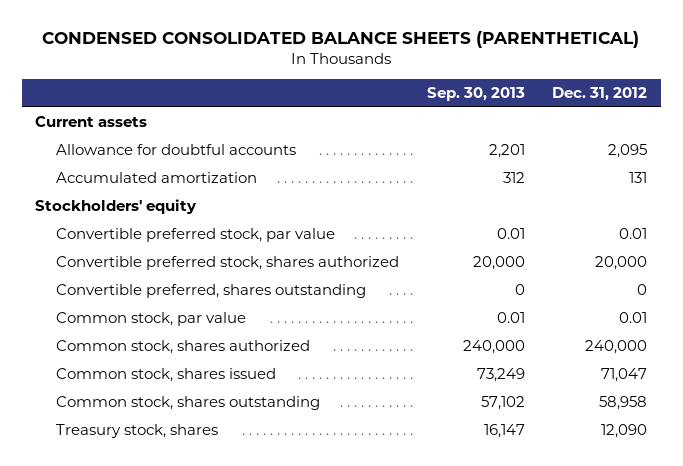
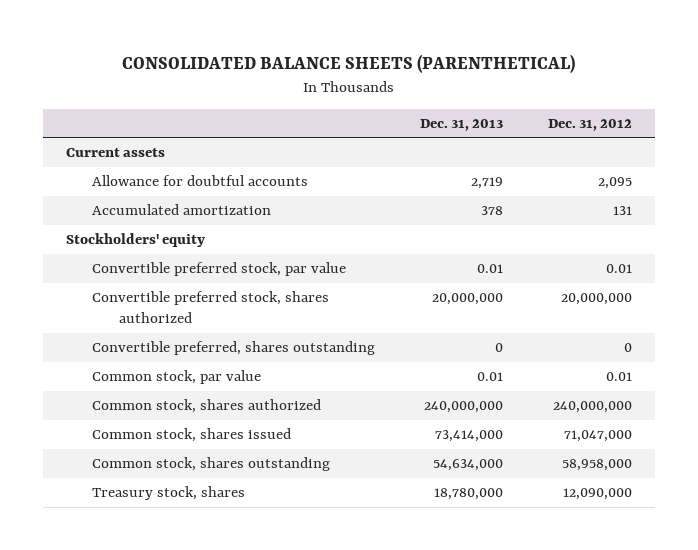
- CONDENSED CONSOLIDATED BALANCE SHEETS (PARENTHETICAL)
+ CONSOLIDATED BALANCE SHEETS (PARENTHETICAL)
- | Sep. 30, 2013 | Dec. 31, 2012
+ | Dec. 31, 2013 | Dec. 31, 2012
- Convertible preferred stock, shares authorized | 20,000 | 20,000
+ Convertible preferred stock, shares authorized | 20,000,000 | 20,000,000
- Common stock, shares authorized | 240,000 | 240,000
- Common stock, shares issued | 73,249 | 71,047
- Common stock, shares outstanding | 57,102 | 58,958
- Treasury stock, shares | 16,147 | 12,090
+ Common stock, shares authorized | 240,000,000 | 240,000,000
+ Common stock, shares issued | 73,414,000 | 71,047,000
+ Common stock, shares outstanding | 54,634,000 | 58,958,000
+ Treasury stock, shares | 18,780,000 | 12,090,000

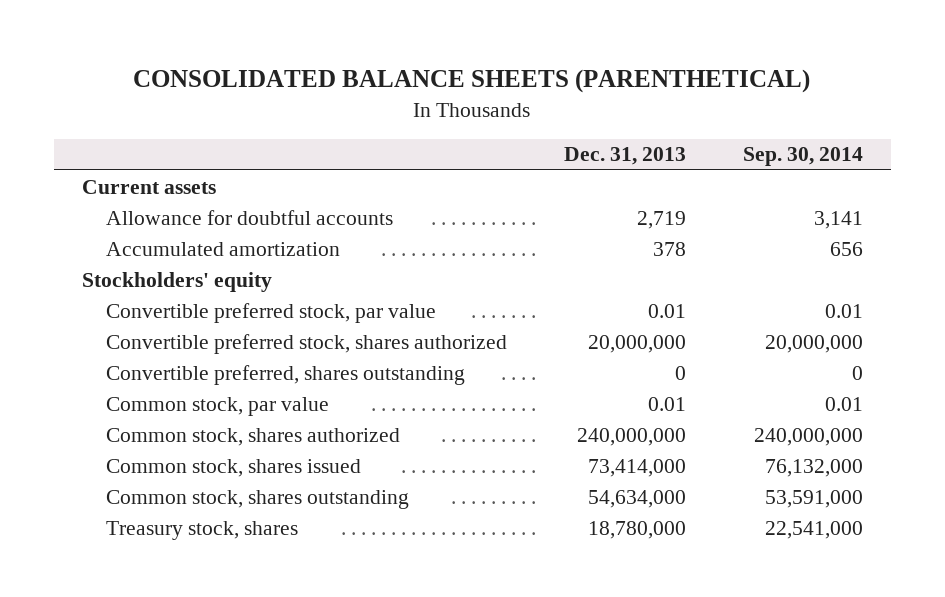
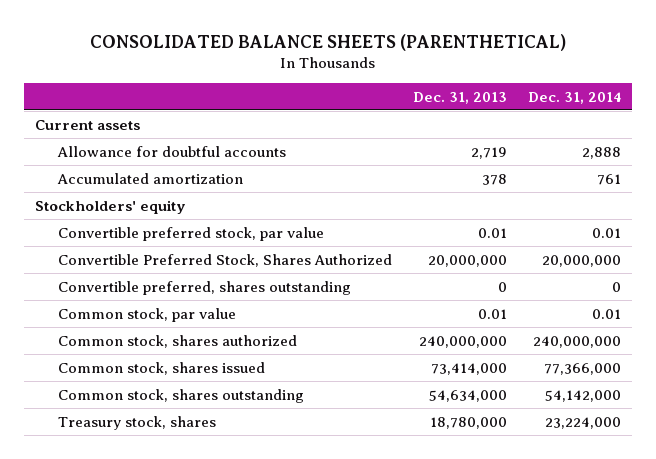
- | Dec. 31, 2013 | Sep. 30, 2014
+ | Dec. 31, 2013 | Dec. 31, 2014
- Convertible preferred stock, shares authorized | 20,000,000 | 20,000,000
+ Convertible Preferred Stock, Shares Authorized | 20,000,000 | 20,000,000

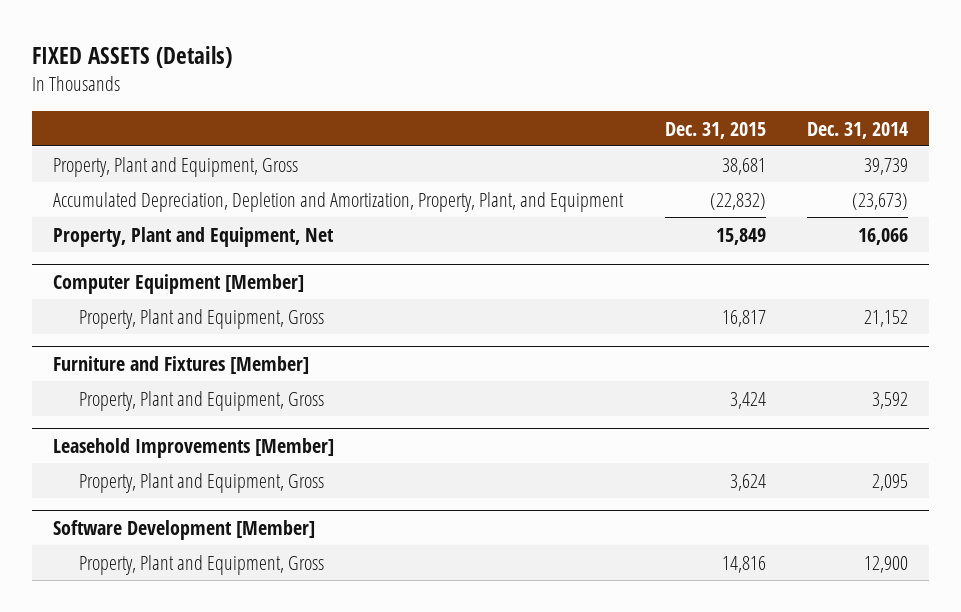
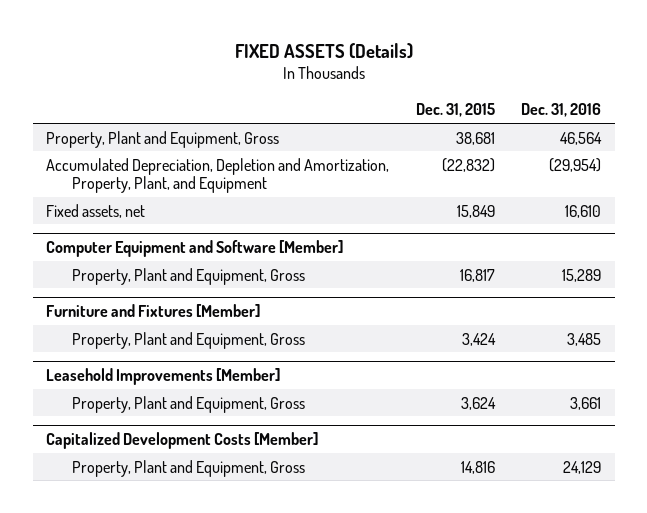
- | Dec. 31, 2015 | Dec. 31, 2014
+ | Dec. 31, 2015 | Dec. 31, 2016
- Property, Plant and Equipment, Net | 15,849 | 16,066
- Computer Equipment [Member]
+ Fixed assets, net | 15,849 | 16,610
+ Computer Equipment and Software [Member]
- Software Development [Member]
+ Capitalized Development Costs [Member]

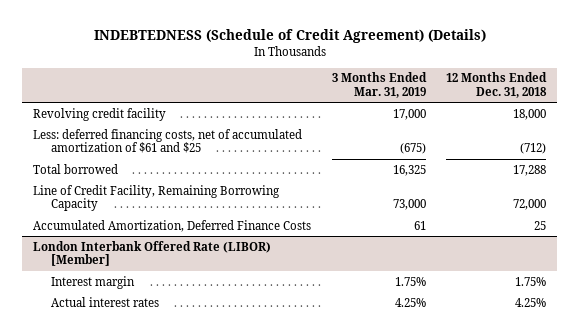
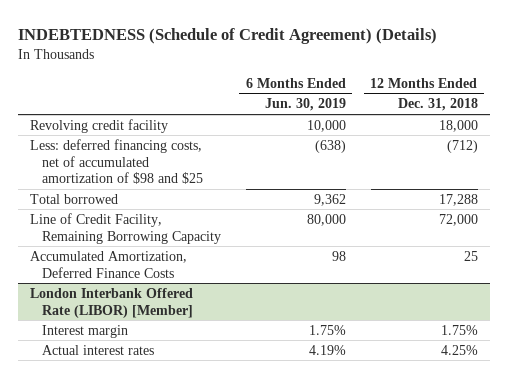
- | 3 Months Ended Mar. 31, 2019 | 12 Months Ended Dec. 31, 2018
+ | 6 Months Ended Jun. 30, 2019 | 12 Months Ended Dec. 31, 2018
- Less: deferred financing costs, net of accumulated amortization of $61 and $25 | (675) | (712)
+ Less: deferred financing costs, net of accumulated amortization of $98 and $25 | (638) | (712)

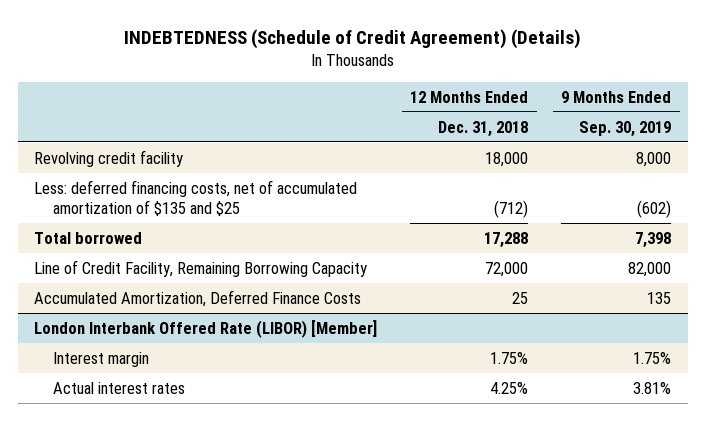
- | 6 Months Ended Jun. 30, 2019 | 12 Months Ended Dec. 31, 2018
+ | 12 Months Ended Dec. 31, 2018 | 9 Months Ended Sep. 30, 2019
- Less: deferred financing costs, net of accumulated amortization of $98 and $25 | (638) | (712)
+ Less: deferred financing costs, net of accumulated amortization of $135 and $25 | (712) | (602)

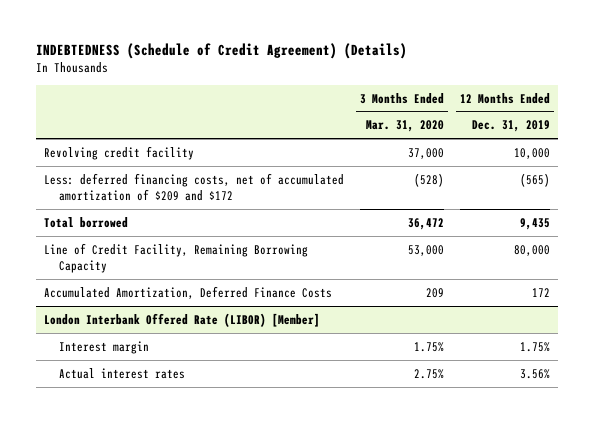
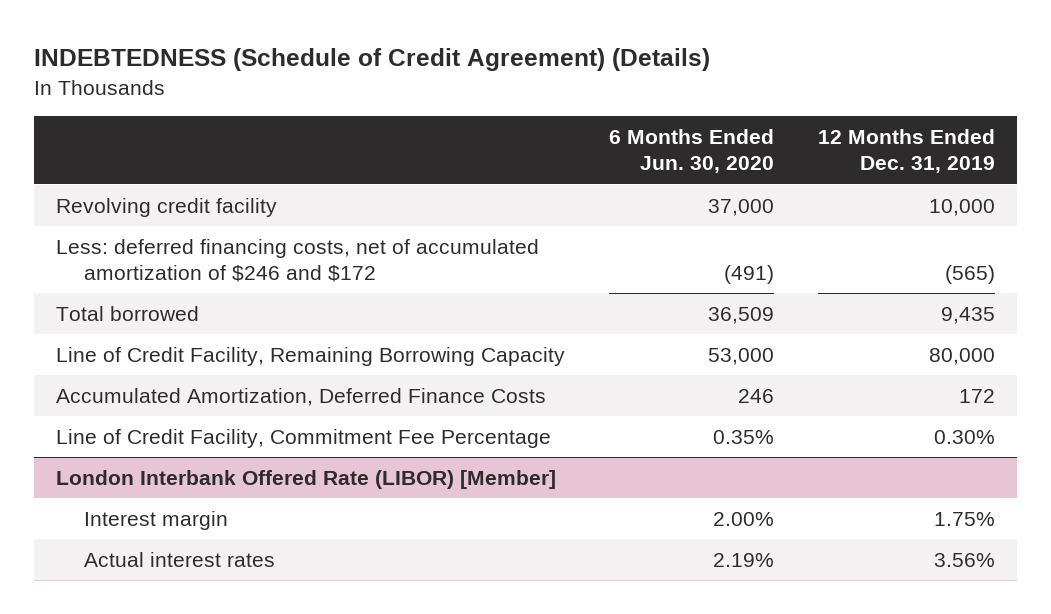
- | 3 Months Ended Mar. 31, 2020 | 12 Months Ended Dec. 31, 2019
+ | 6 Months Ended Jun. 30, 2020 | 12 Months Ended Dec. 31, 2019
- Less: deferred financing costs, net of accumulated amortization of $209 and $172 | (528) | (565)
+ Less: deferred financing costs, net of accumulated amortization of $246 and $172 | (491) | (565)
+ Line of Credit Facility, Commitment Fee Percentage | 0.35% | 0.30%

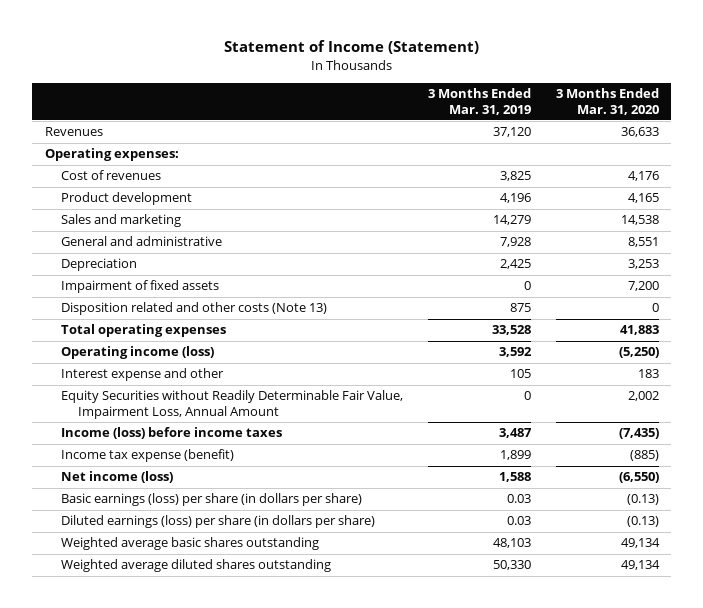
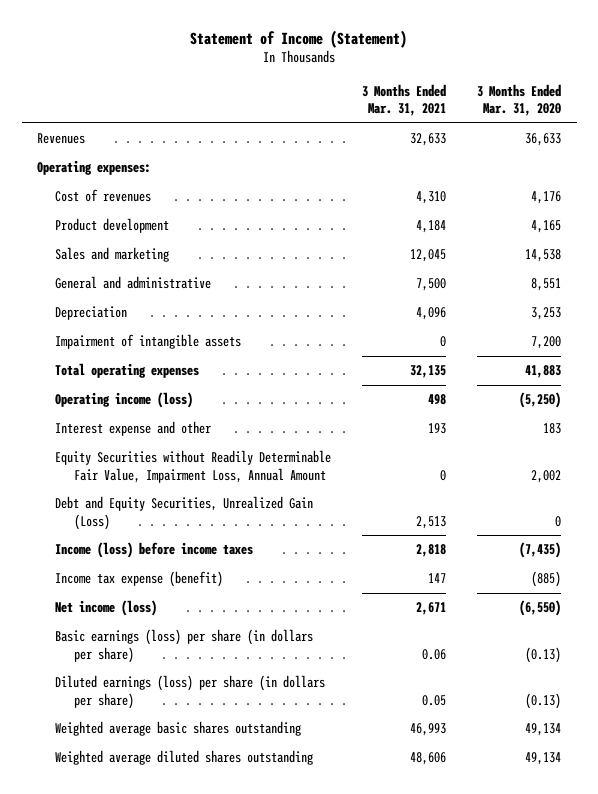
- | 3 Months Ended Mar. 31, 2019 | 3 Months Ended Mar. 31, 2020
+ | 3 Months Ended Mar. 31, 2021 | 3 Months Ended Mar. 31, 2020
- Impairment of fixed assets | 0 | 7,200
- Disposition related and other costs (Note 13) | 875 | 0
+ Impairment of intangible assets | 0 | 7,200
+ Debt and Equity Securities, Unrealized Gain (Loss) | 2,513 | 0

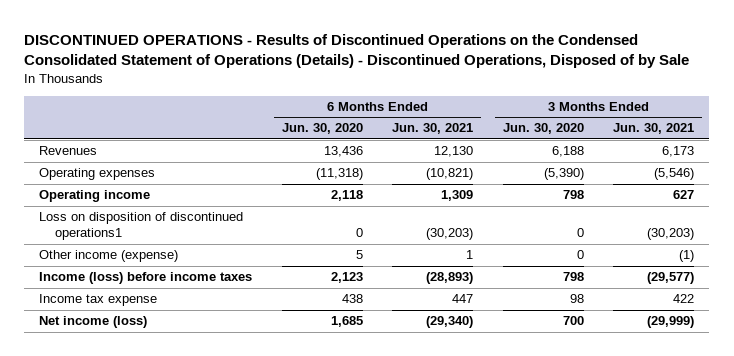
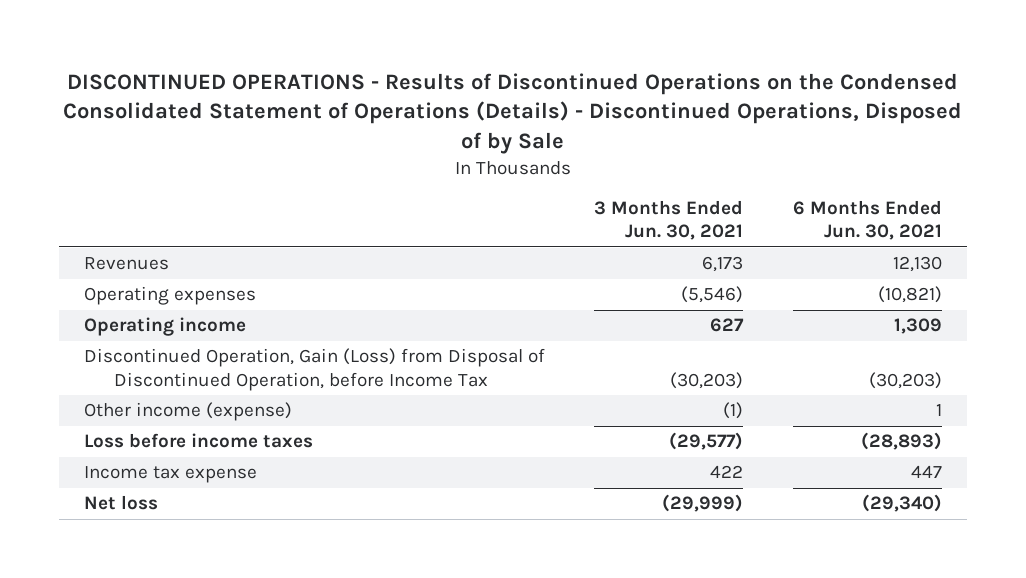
- | 6 Months Ended Jun. 30, 2020 | 6 Months Ended Jun. 30, 2021 | 3 Months Ended Jun. 30, 2020 | 3 Months Ended Jun. 30, 2021
+ | 3 Months Ended Jun. 30, 2021 | 6 Months Ended Jun. 30, 2021
- Loss on disposition of discontinued operations1 | 0 | (30,203) | 0 | (30,203)
+ Discontinued Operation, Gain (Loss) from Disposal of Discontinued Operation, before Income Tax | (30,203) | (30,203)
- Income (loss) before income taxes | 2,123 | (28,893) | 798 | (29,577)
+ Loss before income taxes | (29,577) | (28,893)
- Net income (loss) | 1,685 | (29,340) | 700 | (29,999)
+ Net loss | (29,999) | (29,340)

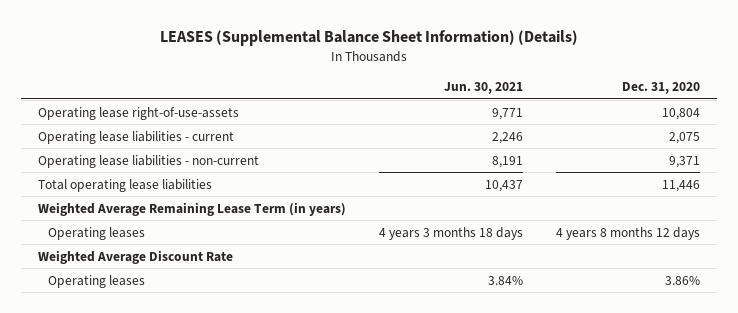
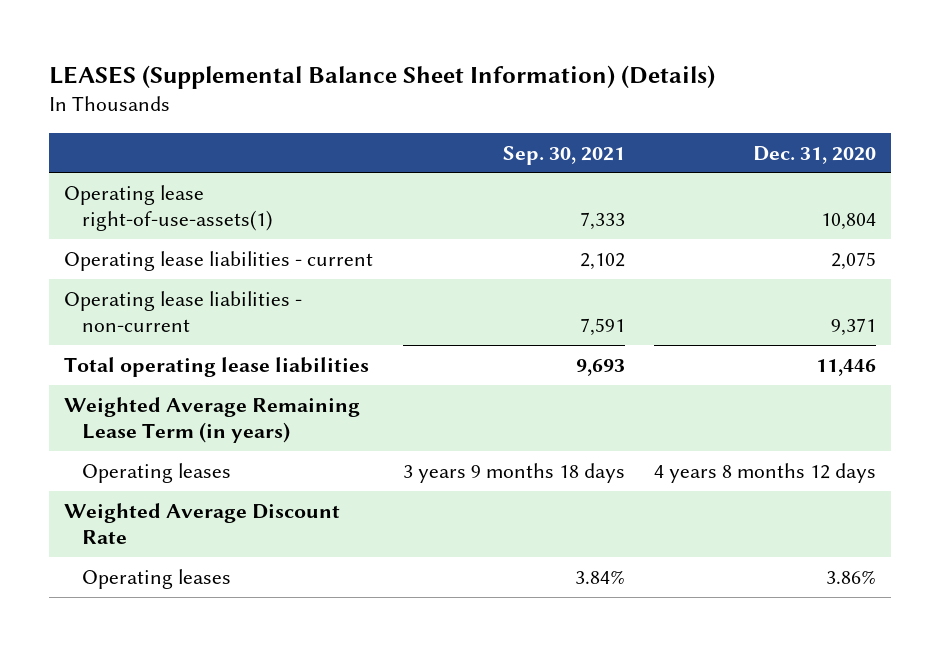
- | Jun. 30, 2021 | Dec. 31, 2020
+ | Sep. 30, 2021 | Dec. 31, 2020
- Operating lease right-of-use-assets | 9,771 | 10,804
+ Operating lease right-of-use-assets(1) | 7,333 | 10,804

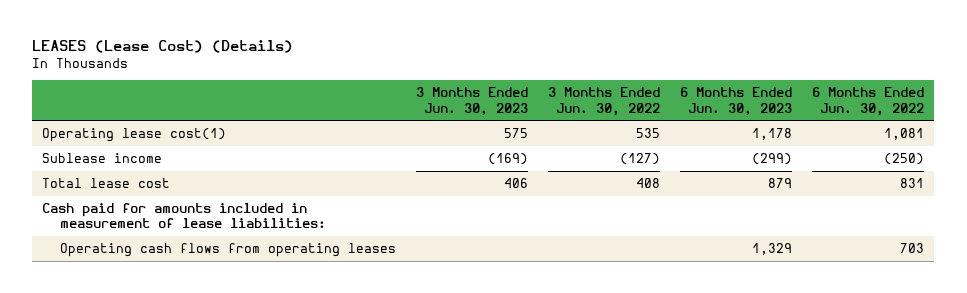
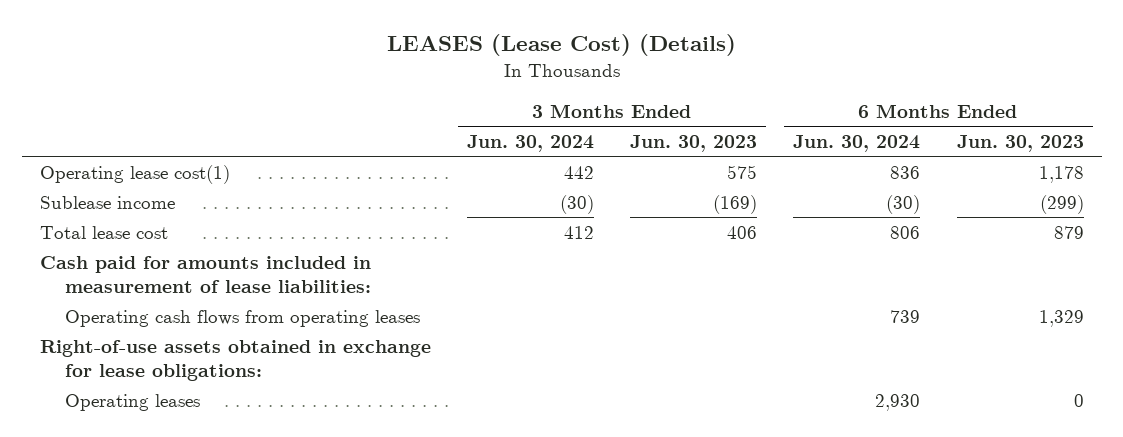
- | 3 Months Ended Jun. 30, 2023 | 3 Months Ended Jun. 30, 2022 | 6 Months Ended Jun. 30, 2023 | 6 Months Ended Jun. 30, 2022
+ | 3 Months Ended Jun. 30, 2024 | 3 Months Ended Jun. 30, 2023 | 6 Months Ended Jun. 30, 2024 | 6 Months Ended Jun. 30, 2023
+ Right-of-use assets obtained in exchange for lease obligations:
+ Operating leases | | | 2,930 | 0

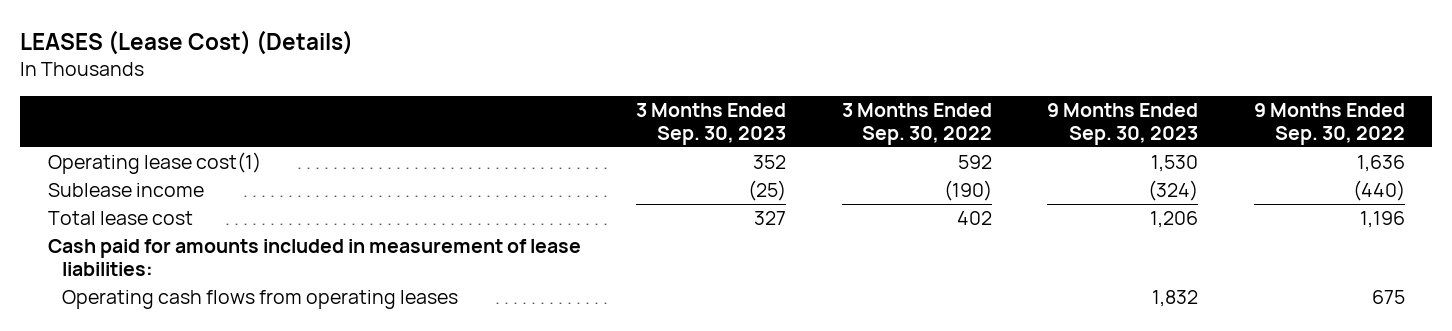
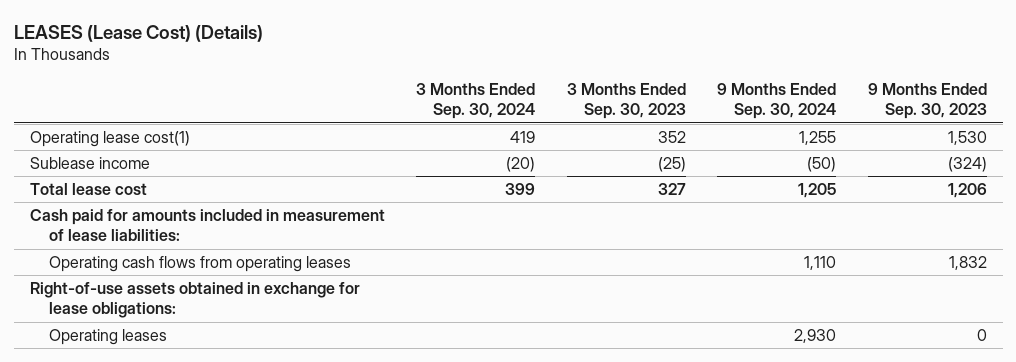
- | 3 Months Ended Sep. 30, 2023 | 3 Months Ended Sep. 30, 2022 | 9 Months Ended Sep. 30, 2023 | 9 Months Ended Sep. 30, 2022
+ | 3 Months Ended Sep. 30, 2024 | 3 Months Ended Sep. 30, 2023 | 9 Months Ended Sep. 30, 2024 | 9 Months Ended Sep. 30, 2023
+ Right-of-use assets obtained in exchange for lease obligations:
+ Operating leases | | | 2,930 | 0

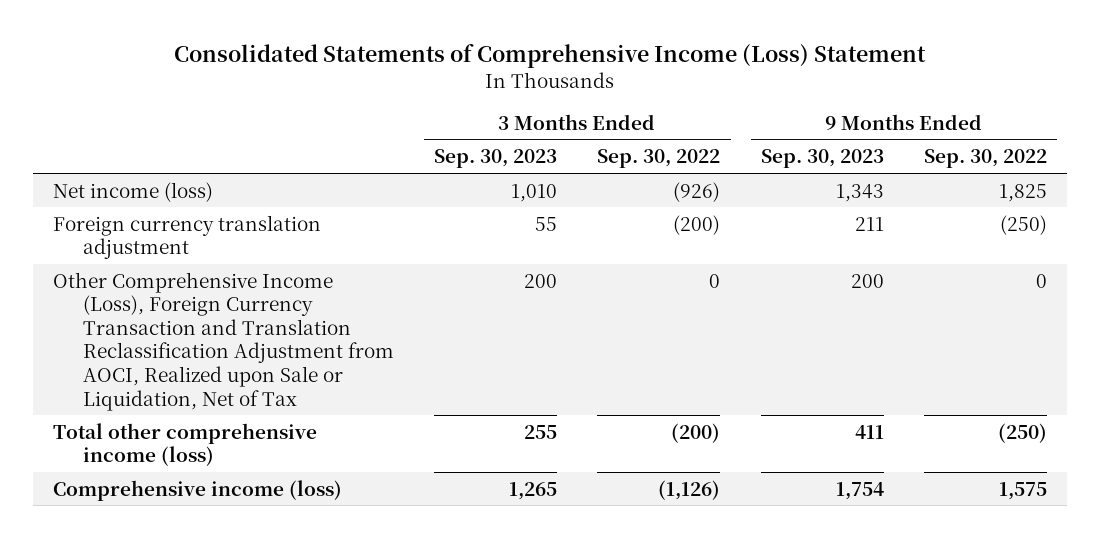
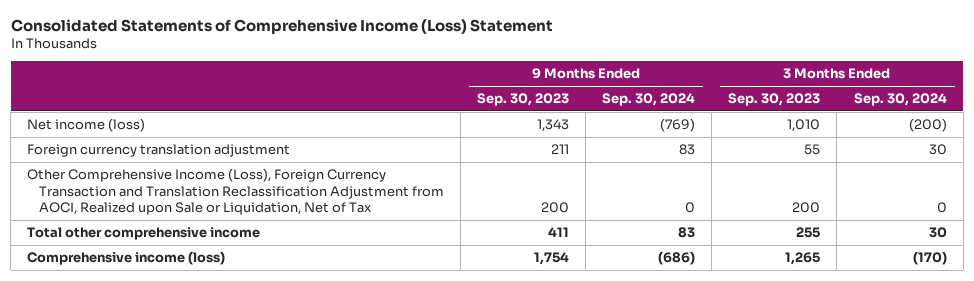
- | 3 Months Ended Sep. 30, 2023 | 3 Months Ended Sep. 30, 2022 | 9 Months Ended Sep. 30, 2023 | 9 Months Ended Sep. 30, 2022
+ | 9 Months Ended Sep. 30, 2023 | 9 Months Ended Sep. 30, 2024 | 3 Months Ended Sep. 30, 2023 | 3 Months Ended Sep. 30, 2024
- Total other comprehensive income (loss) | 255 | (200) | 411 | (250)
+ Total other comprehensive income | 411 | 83 | 255 | 30

